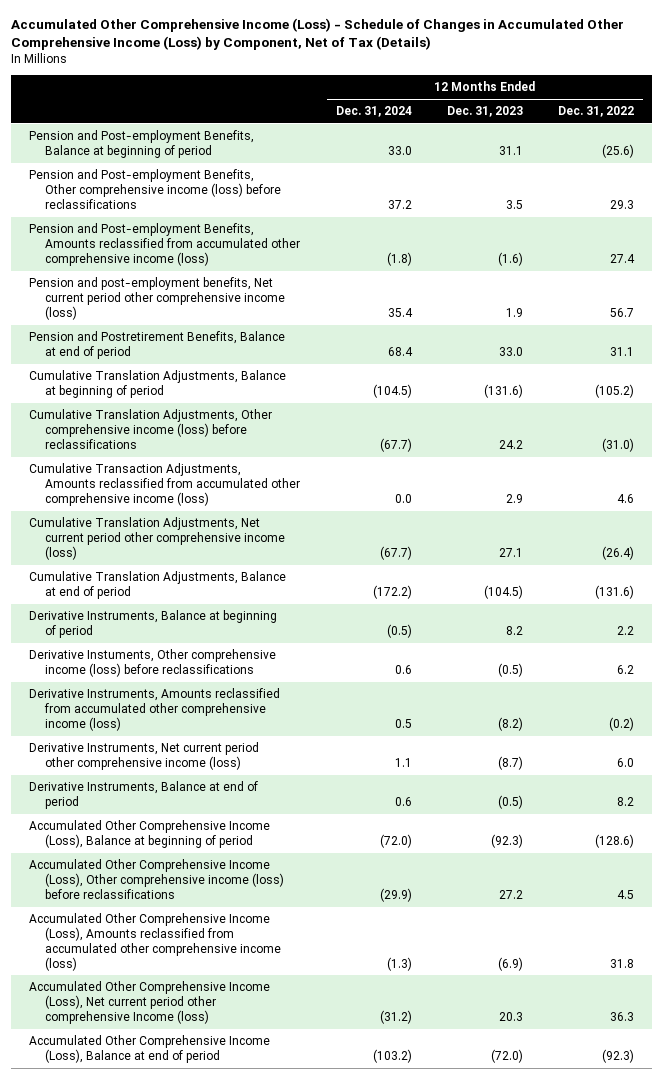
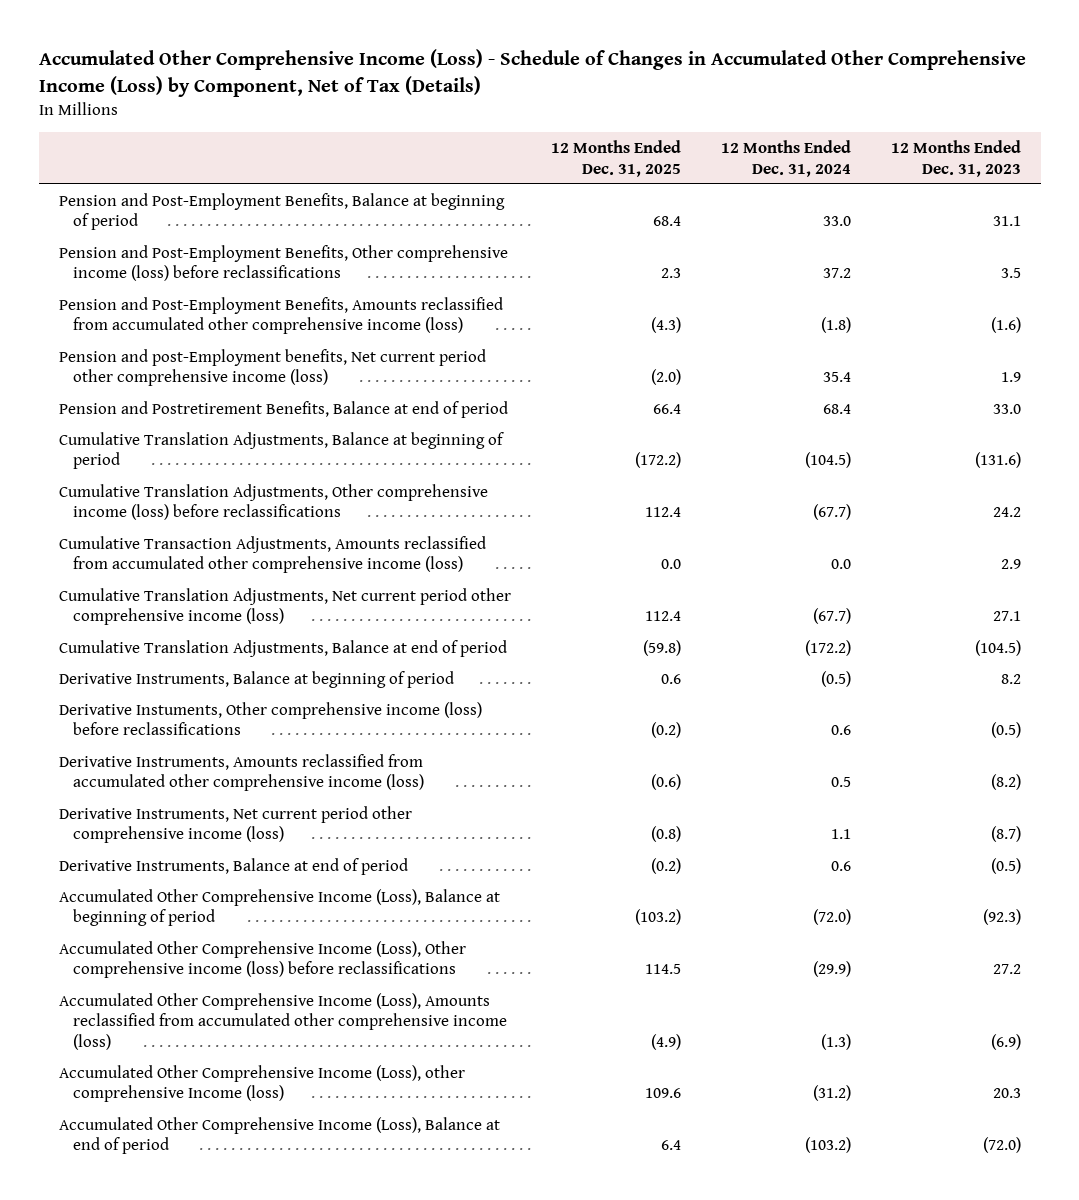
- | 12 Months Ended Dec. 31, 2024 | 12 Months Ended Dec. 31, 2023 | 12 Months Ended Dec. 31, 2022
+ | 12 Months Ended Dec. 31, 2025 | 12 Months Ended Dec. 31, 2024 | 12 Months Ended Dec. 31, 2023
- Pension and Post-employment Benefits, Balance at beginning of period | 33.0 | 31.1 | (25.6)
- Pension and Post-employment Benefits, Other comprehensive income (loss) before reclassifications | 37.2 | 3.5 | 29.3
- Pension and Post-employment Benefits, Amounts reclassified from accumulated other comprehensive income (loss) | (1.8) | (1.6) | 27.4
- Pension and post-employment benefits, Net current period other comprehensive income (loss) | 35.4 | 1.9 | 56.7
+ Pension and Post-Employment Benefits, Balance at beginning of period | 68.4 | 33.0 | 31.1
+ Pension and Post-Employment Benefits, Other comprehensive income (loss) before reclassifications | 2.3 | 37.2 | 3.5
+ Pension and Post-Employment Benefits, Amounts reclassified from accumulated other comprehensive income (loss) | (4.3) | (1.8) | (1.6)
+ Pension and post-Employment benefits, Net current period other comprehensive income (loss) | (2.0) | 35.4 | 1.9
- Accumulated Other Comprehensive Income (Loss), Net current period other comprehensive Income (loss) | (31.2) | 20.3 | 36.3
+ Accumulated Other Comprehensive Income (Loss), other comprehensive Income (loss) | 109.6 | (31.2) | 20.3

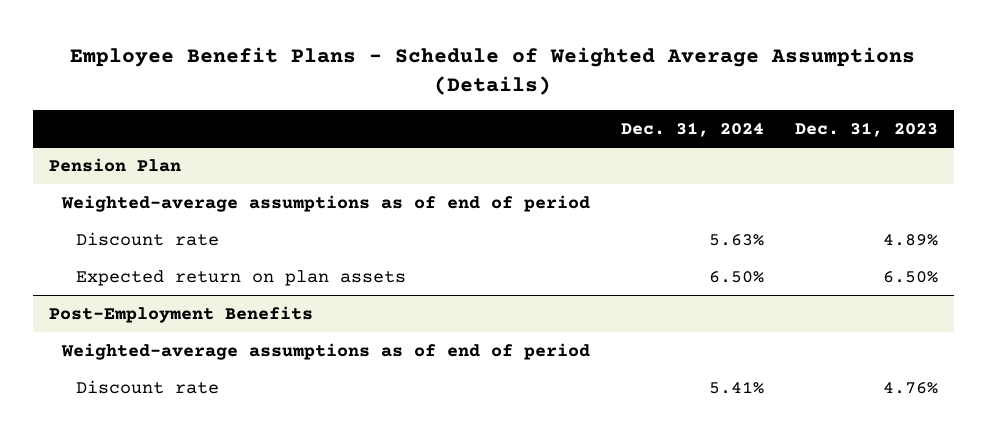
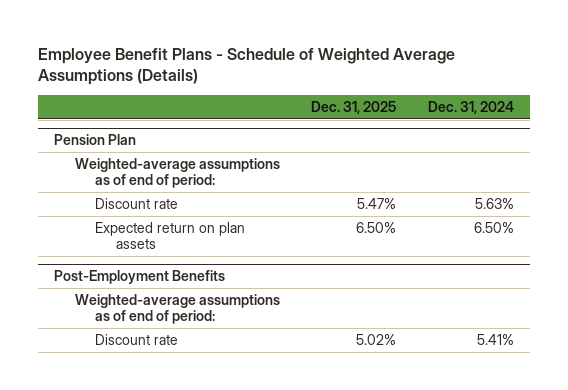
- | Dec. 31, 2024 | Dec. 31, 2023
+ | Dec. 31, 2025 | Dec. 31, 2024
@ Pension Plan
- Weighted-average assumptions as of end of period
+ Weighted-average assumptions as of end of period:
@ Post-Employment Benefits
- Weighted-average assumptions as of end of period
+ Weighted-average assumptions as of end of period:

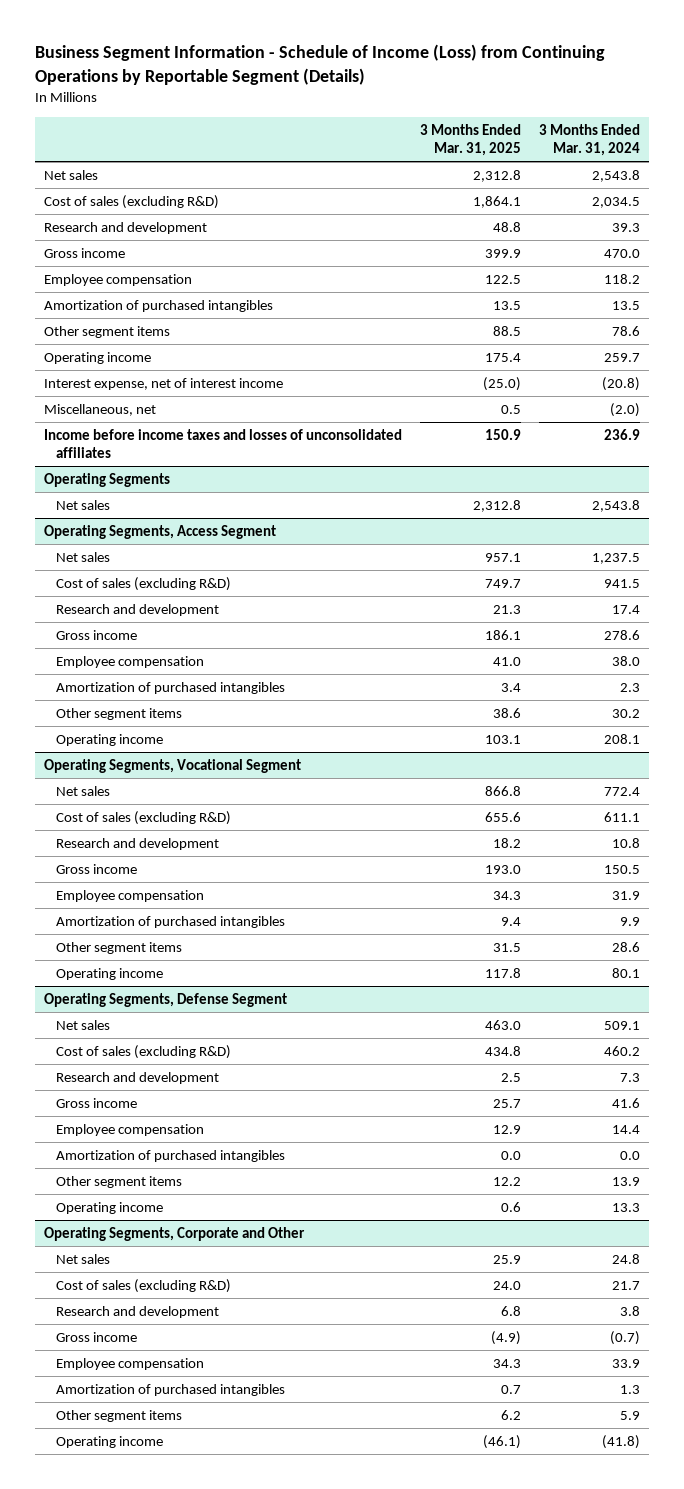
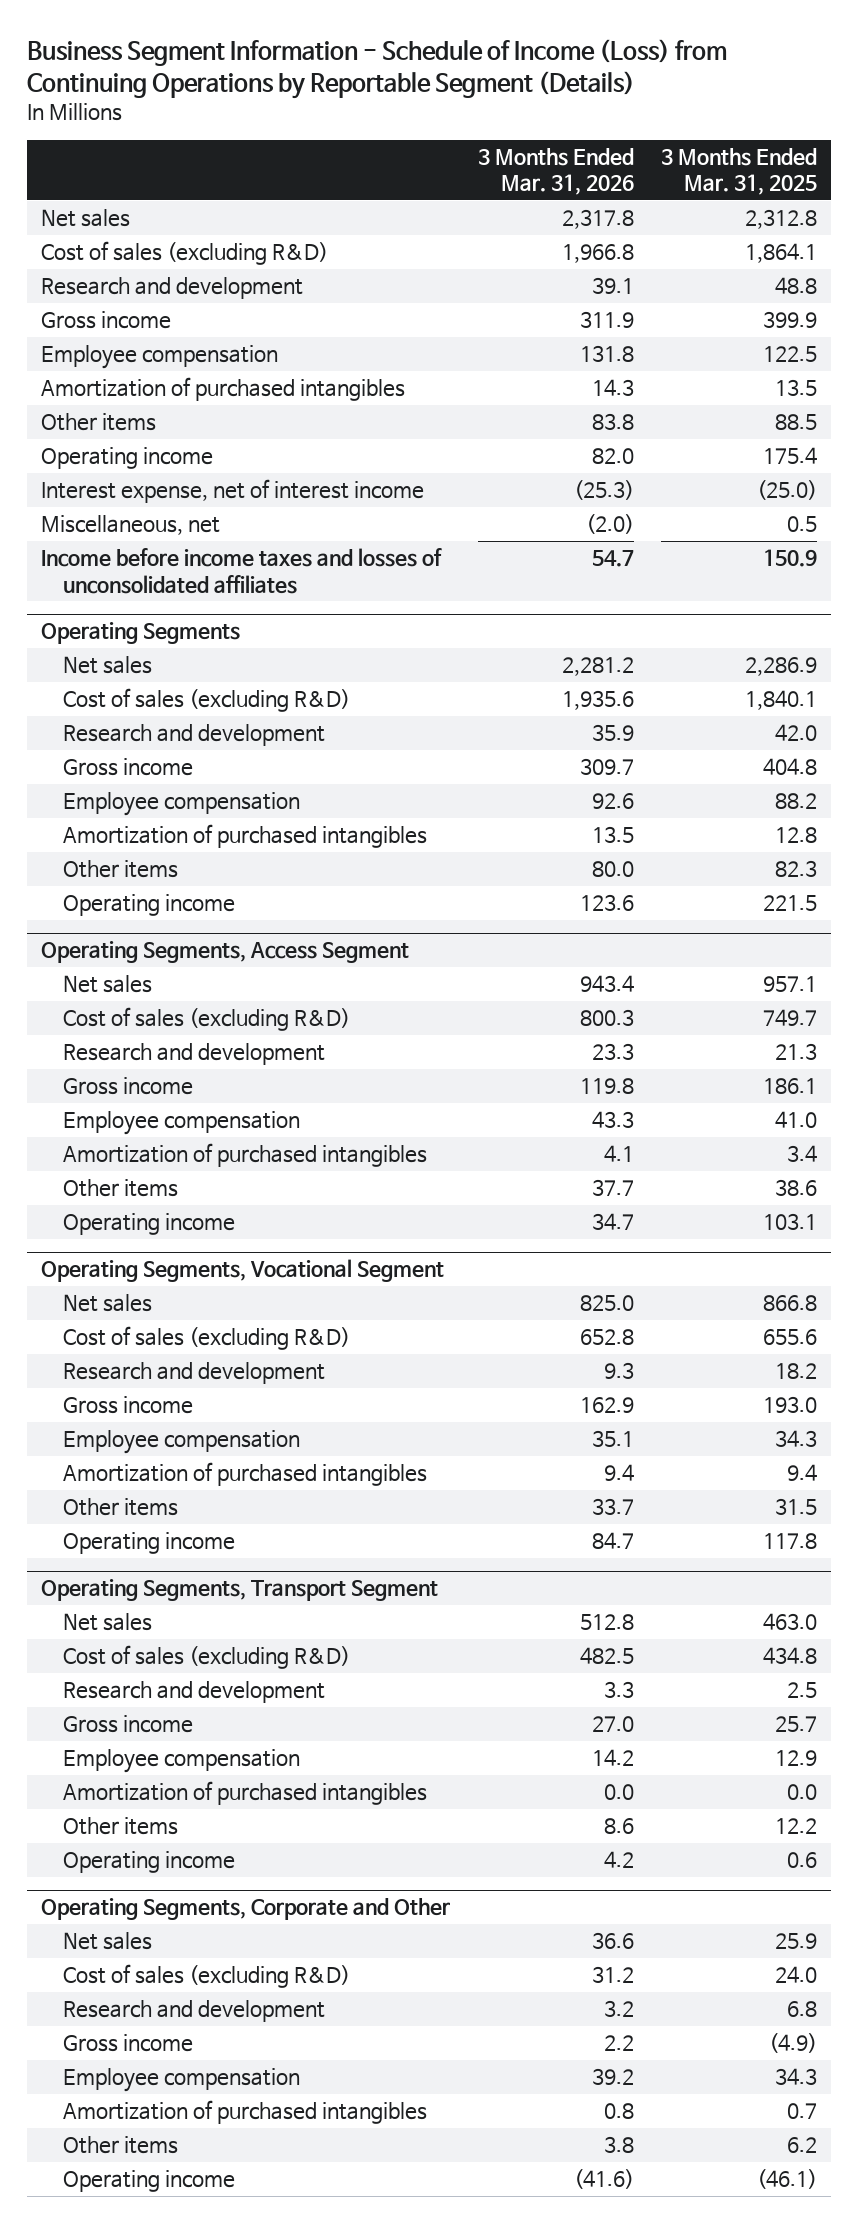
- | 3 Months Ended Mar. 31, 2025 | 3 Months Ended Mar. 31, 2024
+ | 3 Months Ended Mar. 31, 2026 | 3 Months Ended Mar. 31, 2025
- Other segment items | 88.5 | 78.6
+ Other items | 83.8 | 88.5
@ Operating Segments
- Net sales | 2,312.8 | 2,543.8
+ Net sales | 2,281.2 | 2,286.9
+ Cost of sales (excluding R&D) | 1,935.6 | 1,840.1
+ Research and development | 35.9 | 42.0
+ Gross income | 309.7 | 404.8
+ Employee compensation | 92.6 | 88.2
+ Amortization of purchased intangibles | 13.5 | 12.8
+ Other items | 80.0 | 82.3
+ Operating income | 123.6 | 221.5
@ Operating Segments, Access Segment
- Other segment items | 38.6 | 30.2
+ Other items | 37.7 | 38.6
@ Operating Segments, Vocational Segment
- Other segment items | 31.5 | 28.6
+ Other items | 33.7 | 31.5
- Operating Segments, Defense Segment
+ Operating Segments, Transport Segment
- Other segment items | 12.2 | 13.9
+ Other items | 8.6 | 12.2
@ Operating Segments, Corporate and Other
- Other segment items | 6.2 | 5.9
+ Other items | 3.8 | 6.2

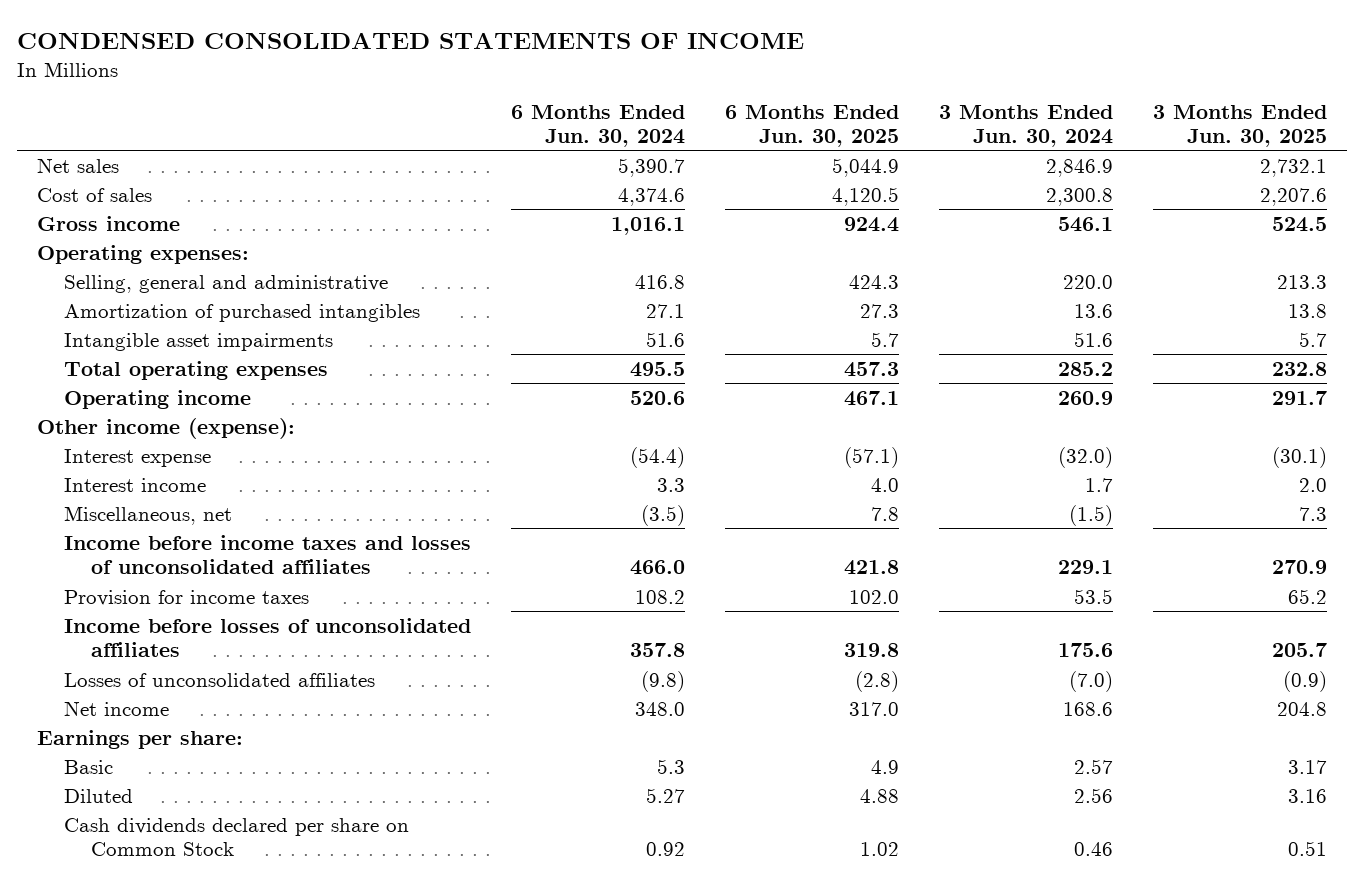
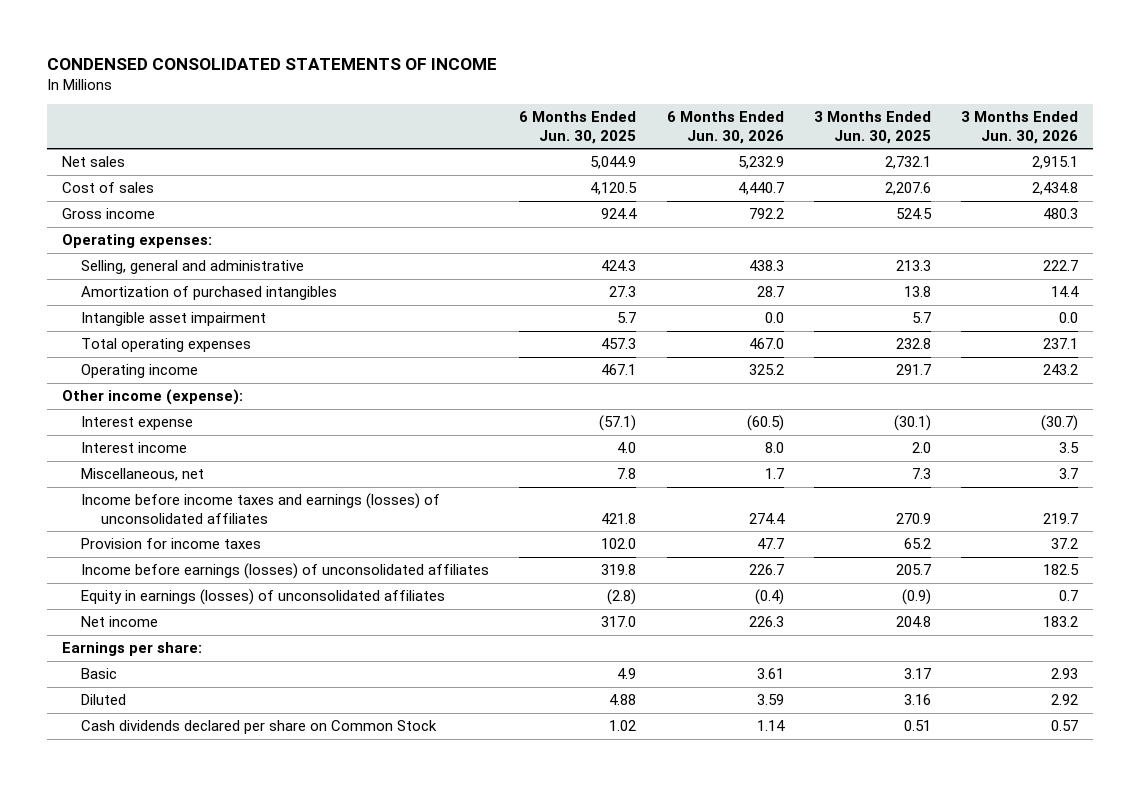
- | 6 Months Ended Jun. 30, 2024 | 6 Months Ended Jun. 30, 2025 | 3 Months Ended Jun. 30, 2024 | 3 Months Ended Jun. 30, 2025
+ | 6 Months Ended Jun. 30, 2025 | 6 Months Ended Jun. 30, 2026 | 3 Months Ended Jun. 30, 2025 | 3 Months Ended Jun. 30, 2026
- Intangible asset impairments | 51.6 | 5.7 | 51.6 | 5.7
+ Intangible asset impairment | 5.7 | 0.0 | 5.7 | 0.0
- Income before income taxes and losses of unconsolidated affiliates | 466.0 | 421.8 | 229.1 | 270.9
+ Income before income taxes and earnings (losses) of unconsolidated affiliates | 421.8 | 274.4 | 270.9 | 219.7
- Income before losses of unconsolidated affiliates | 357.8 | 319.8 | 175.6 | 205.7
- Losses of unconsolidated affiliates | (9.8) | (2.8) | (7.0) | (0.9)
+ Income before earnings (losses) of unconsolidated affiliates | 319.8 | 226.7 | 205.7 | 182.5
+ Equity in earnings (losses) of unconsolidated affiliates | (2.8) | (0.4) | (0.9) | 0.7

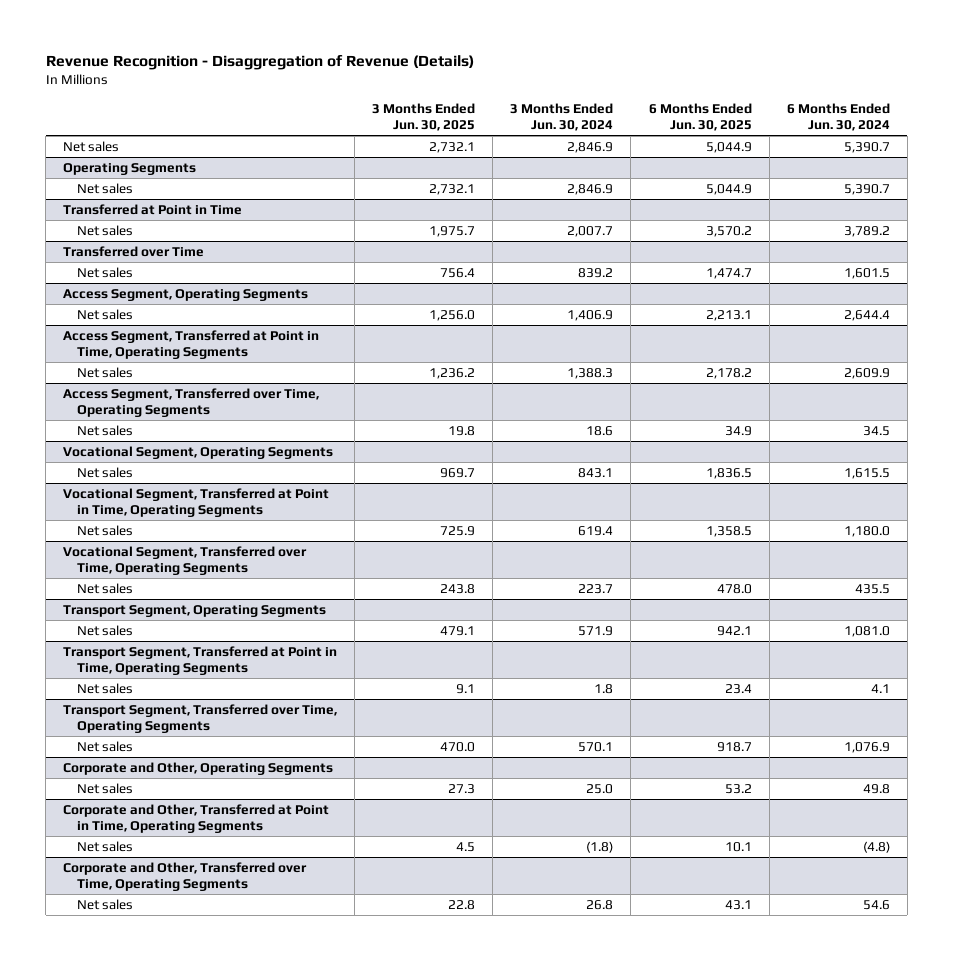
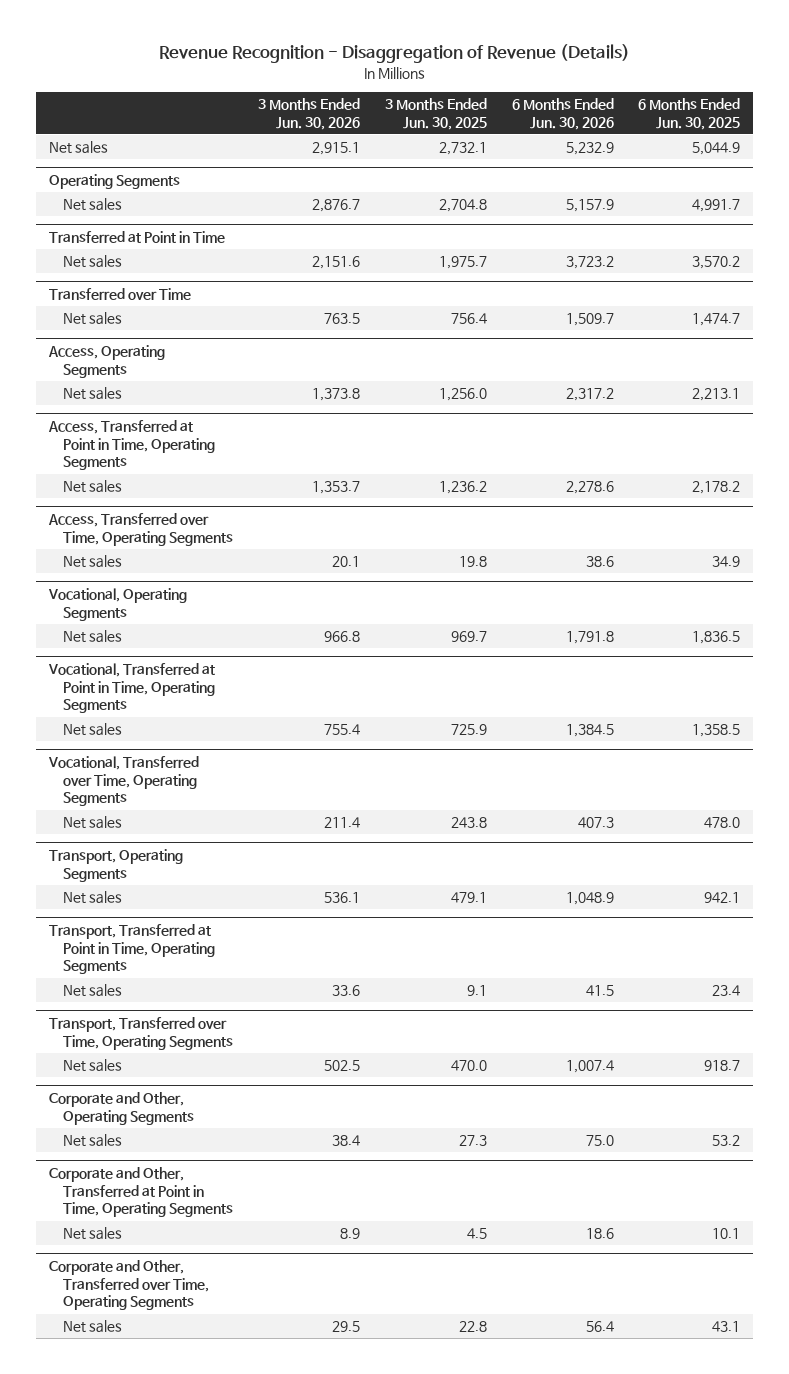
- | 3 Months Ended Jun. 30, 2025 | 3 Months Ended Jun. 30, 2024 | 6 Months Ended Jun. 30, 2025 | 6 Months Ended Jun. 30, 2024
+ | 3 Months Ended Jun. 30, 2026 | 3 Months Ended Jun. 30, 2025 | 6 Months Ended Jun. 30, 2026 | 6 Months Ended Jun. 30, 2025
@ Operating Segments
- Net sales | 2,732.1 | 2,846.9 | 5,044.9 | 5,390.7
+ Net sales | 2,876.7 | 2,704.8 | 5,157.9 | 4,991.7
- Access Segment, Operating Segments
+ Access, Operating Segments
- Access Segment, Transferred at Point in Time, Operating Segments
+ Access, Transferred at Point in Time, Operating Segments
- Access Segment, Transferred over Time, Operating Segments
+ Access, Transferred over Time, Operating Segments
- Vocational Segment, Operating Segments
+ Vocational, Operating Segments
- Vocational Segment, Transferred at Point in Time, Operating Segments
+ Vocational, Transferred at Point in Time, Operating Segments
- Vocational Segment, Transferred over Time, Operating Segments
+ Vocational, Transferred over Time, Operating Segments
- Transport Segment, Operating Segments
+ Transport, Operating Segments
- Transport Segment, Transferred at Point in Time, Operating Segments
+ Transport, Transferred at Point in Time, Operating Segments
- Transport Segment, Transferred over Time, Operating Segments
+ Transport, Transferred over Time, Operating Segments

